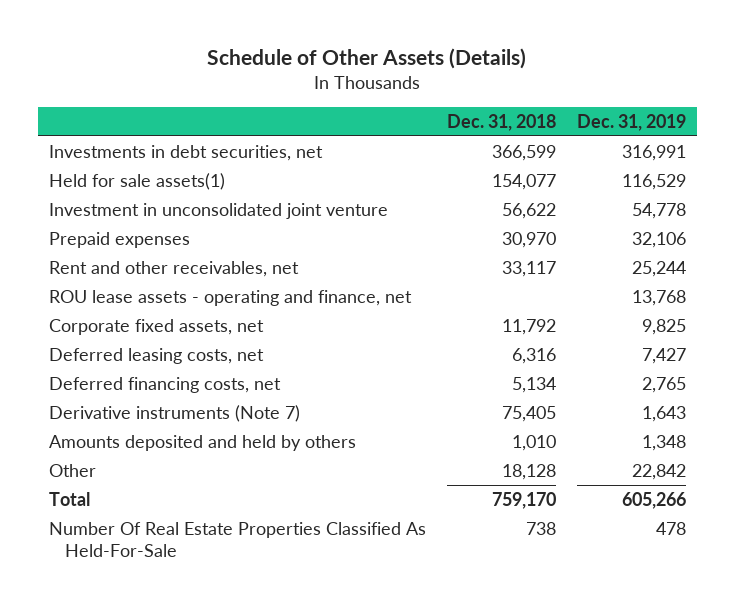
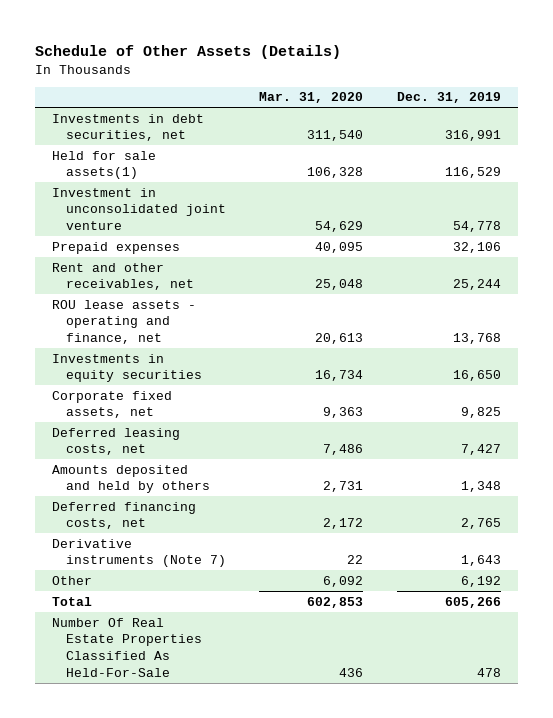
- | Dec. 31, 2018 | Dec. 31, 2019
+ | Mar. 31, 2020 | Dec. 31, 2019
+ Investments in equity securities | 16,734 | 16,650
moved up: Amounts deposited and held by others | 2,731 | 1,348
- Other | 18,128 | 22,842
+ Other | 6,092 | 6,192

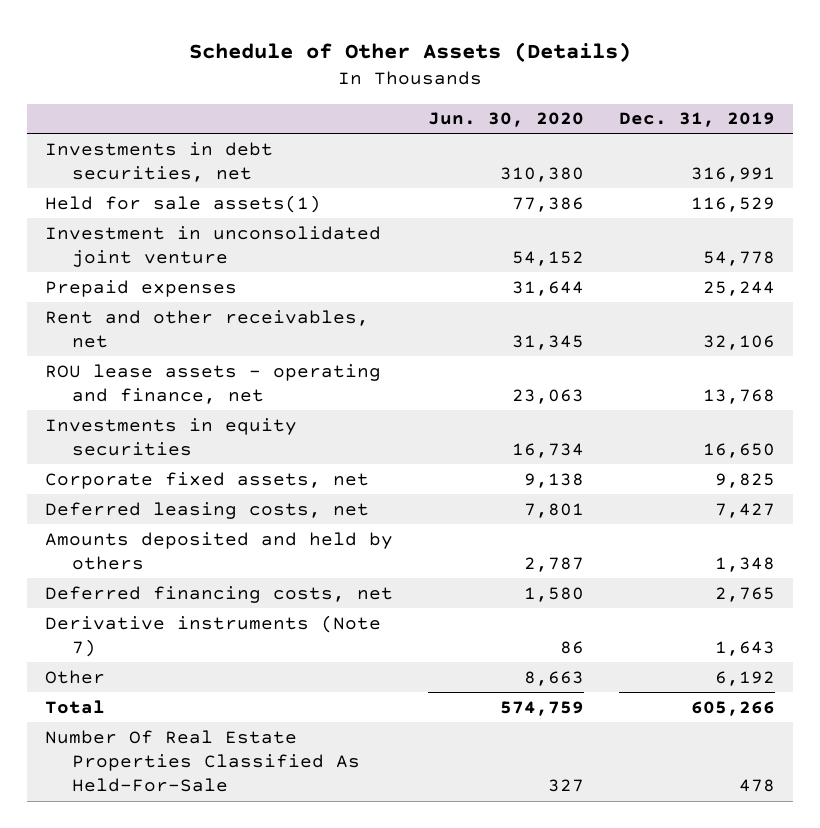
- | Mar. 31, 2020 | Dec. 31, 2019
+ | Jun. 30, 2020 | Dec. 31, 2019
- Prepaid expenses | 40,095 | 32,106
- Rent and other receivables, net | 25,048 | 25,244
+ Prepaid expenses | 31,644 | 25,244
+ Rent and other receivables, net | 31,345 | 32,106

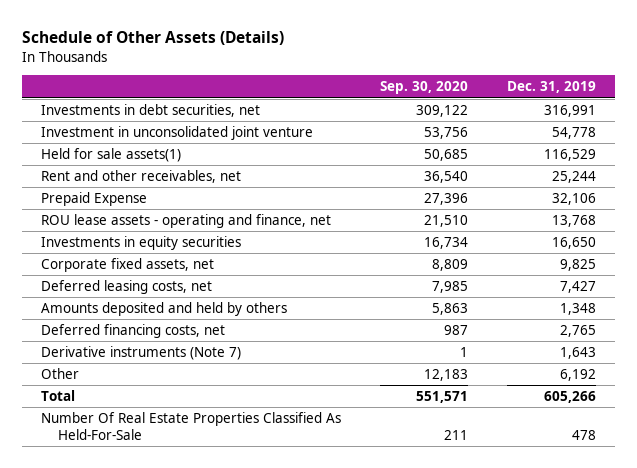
- | Jun. 30, 2020 | Dec. 31, 2019
+ | Sep. 30, 2020 | Dec. 31, 2019
- Prepaid expenses | 31,644 | 25,244
- Rent and other receivables, net | 31,345 | 32,106
moved down: Held for sale assets(1) | 50,685 | 116,529
+ Rent and other receivables, net | 36,540 | 25,244
+ Prepaid Expense | 27,396 | 32,106

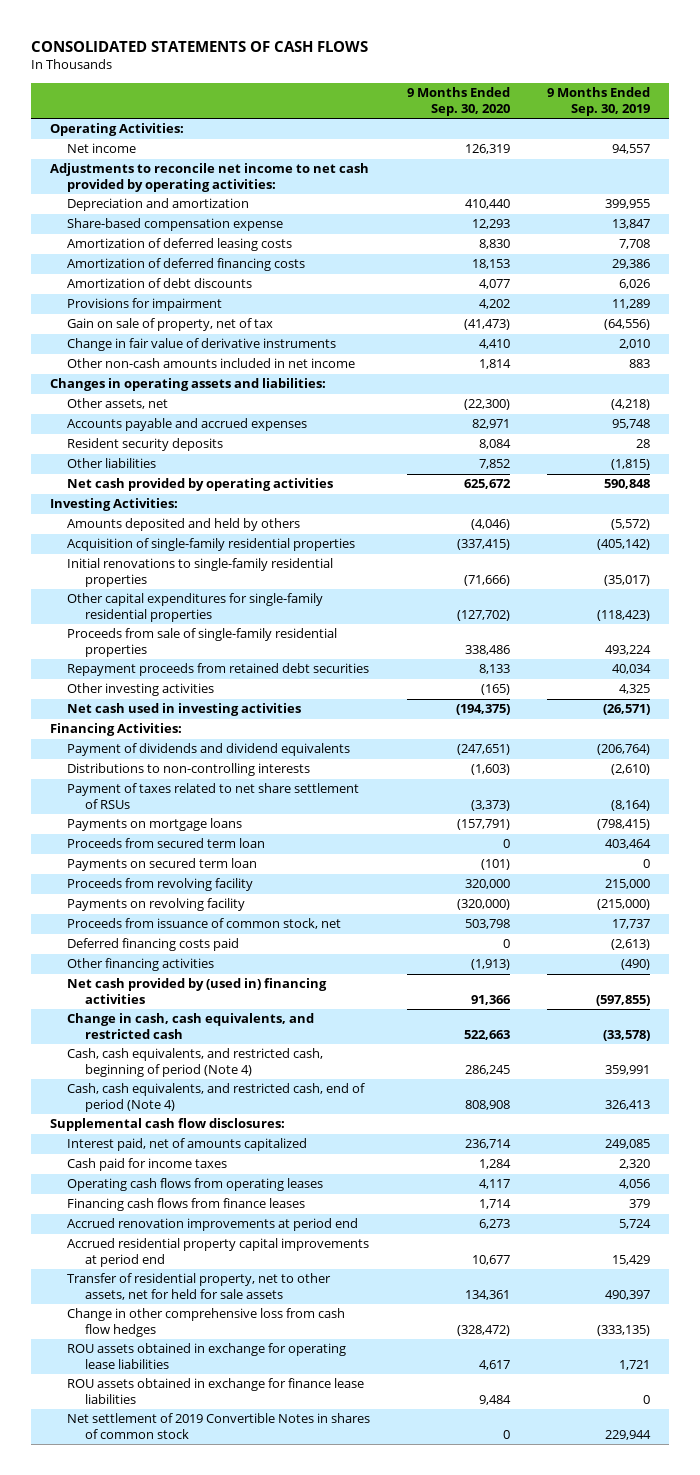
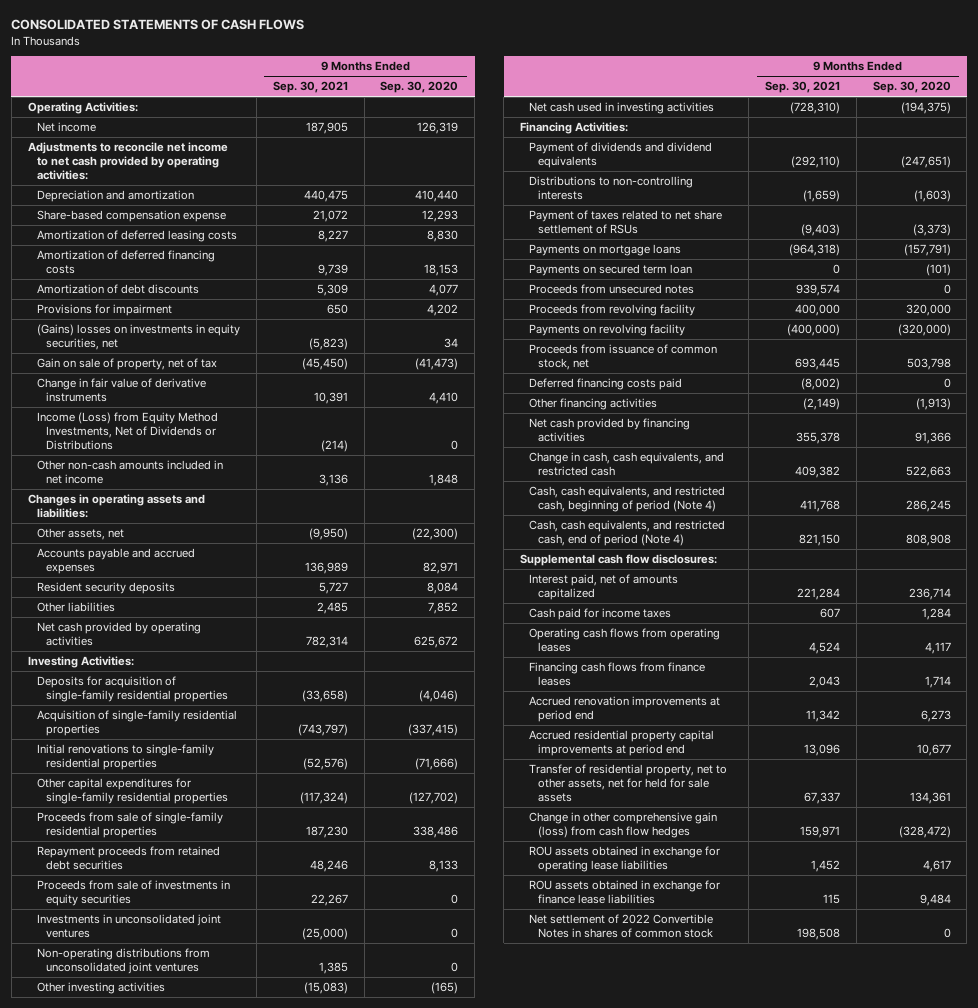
- | 9 Months Ended Sep. 30, 2020 | 9 Months Ended Sep. 30, 2019
+ | 9 Months Ended Sep. 30, 2021 | 9 Months Ended Sep. 30, 2020
+ (Gains) losses on investments in equity securities, net | (5,823) | 34
- Other non-cash amounts included in net income | 1,814 | 883
+ Income (Loss) from Equity Method Investments, Net of Dividends or Distributions | (214) | 0
+ Other non-cash amounts included in net income | 3,136 | 1,848
- Amounts deposited and held by others | (4,046) | (5,572)
+ Deposits for acquisition of single-family residential properties | (33,658) | (4,046)
+ Proceeds from sale of investments in equity securities | 22,267 | 0
+ Investments in unconsolidated joint ventures | (25,000) | 0
+ Non-operating distributions from unconsolidated joint ventures | 1,385 | 0
- Proceeds from secured term loan | 0 | 403,464
+ Proceeds from unsecured notes | 939,574 | 0
- Net cash provided by (used in) financing activities | 91,366 | (597,855)
+ Net cash provided by financing activities | 355,378 | 91,366
- Change in other comprehensive loss from cash flow hedges | (328,472) | (333,135)
+ Change in other comprehensive gain (loss) from cash flow hedges | 159,971 | (328,472)
- Net settlement of 2019 Convertible Notes in shares of common stock | 0 | 229,944
+ Net settlement of 2022 Convertible Notes in shares of common stock | 198,508 | 0

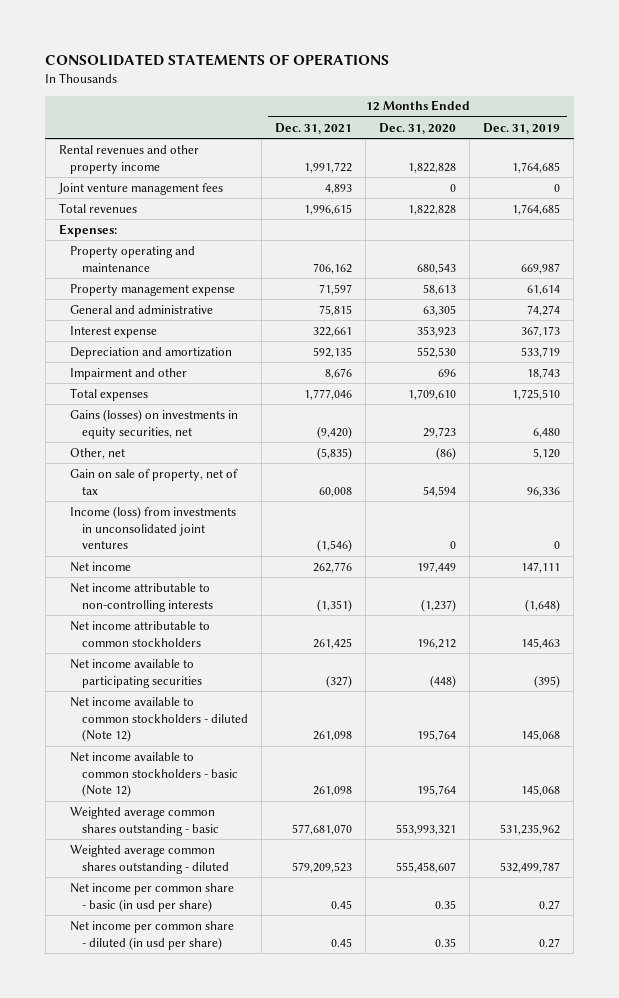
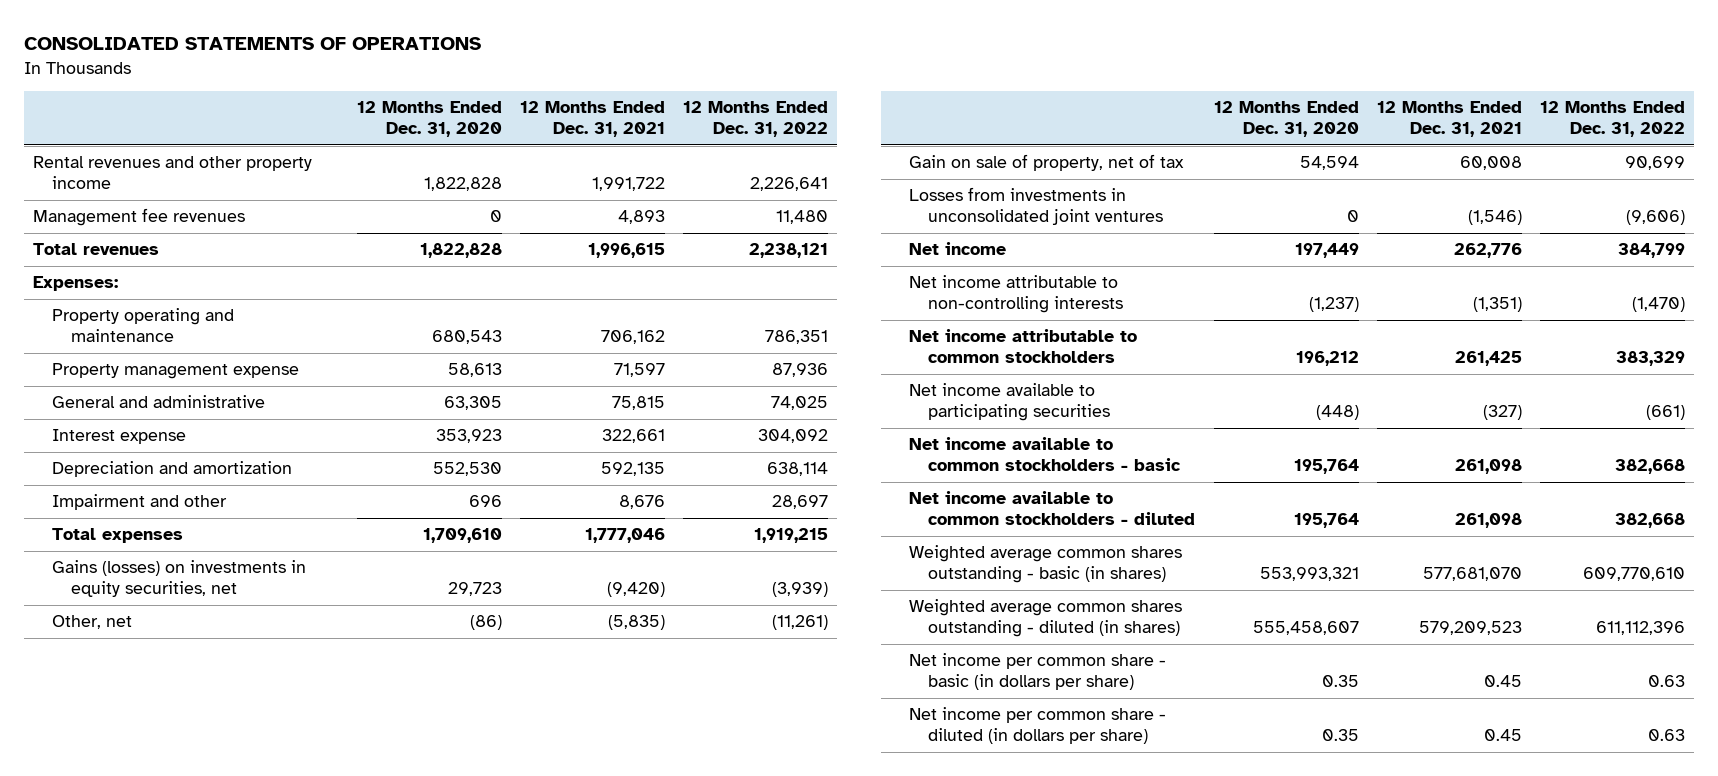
- | 12 Months Ended Dec. 31, 2021 | 12 Months Ended Dec. 31, 2020 | 12 Months Ended Dec. 31, 2019
+ | 12 Months Ended Dec. 31, 2020 | 12 Months Ended Dec. 31, 2021 | 12 Months Ended Dec. 31, 2022
- Joint venture management fees | 4,893 | 0 | 0
+ Management fee revenues | 0 | 4,893 | 11,480
- Income (loss) from investments in unconsolidated joint ventures | (1,546) | 0 | 0
+ Losses from investments in unconsolidated joint ventures | 0 | (1,546) | (9,606)
- Net income available to common stockholders - diluted (Note 12) | 261,098 | 195,764 | 145,068
- Net income available to common stockholders - basic (Note 12) | 261,098 | 195,764 | 145,068
- Weighted average common shares outstanding - basic | 577,681,070 | 553,993,321 | 531,235,962
- Weighted average common shares outstanding - diluted | 579,209,523 | 555,458,607 | 532,499,787
- Net income per common share - basic (in usd per share) | 0.45 | 0.35 | 0.27
- Net income per common share - diluted (in usd per share) | 0.45 | 0.35 | 0.27
+ Net income available to common stockholders - basic | 195,764 | 261,098 | 382,668
+ Net income available to common stockholders - diluted | 195,764 | 261,098 | 382,668
+ Weighted average common shares outstanding - basic (in shares) | 553,993,321 | 577,681,070 | 609,770,610
+ Weighted average common shares outstanding - diluted (in shares) | 555,458,607 | 579,209,523 | 611,112,396
+ Net income per common share - basic (in dollars per share) | 0.35 | 0.45 | 0.63
+ Net income per common share - diluted (in dollars per share) | 0.35 | 0.45 | 0.63

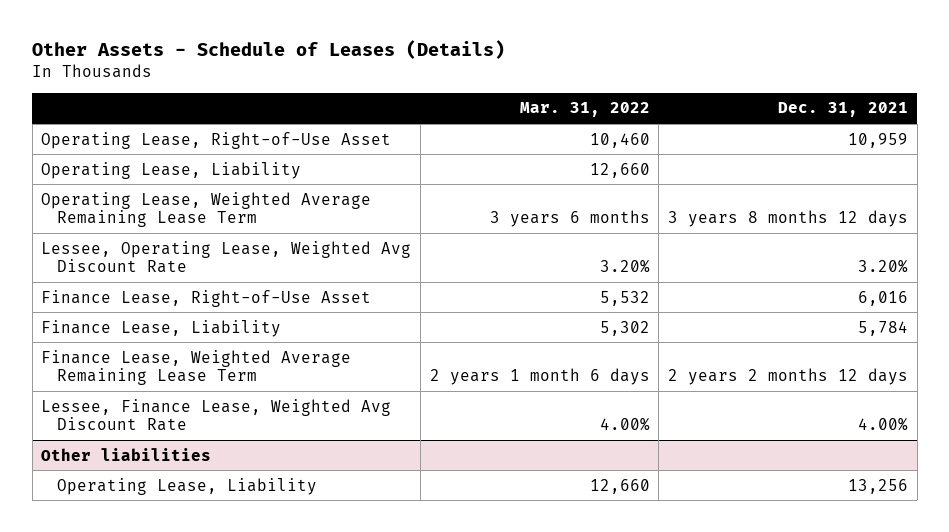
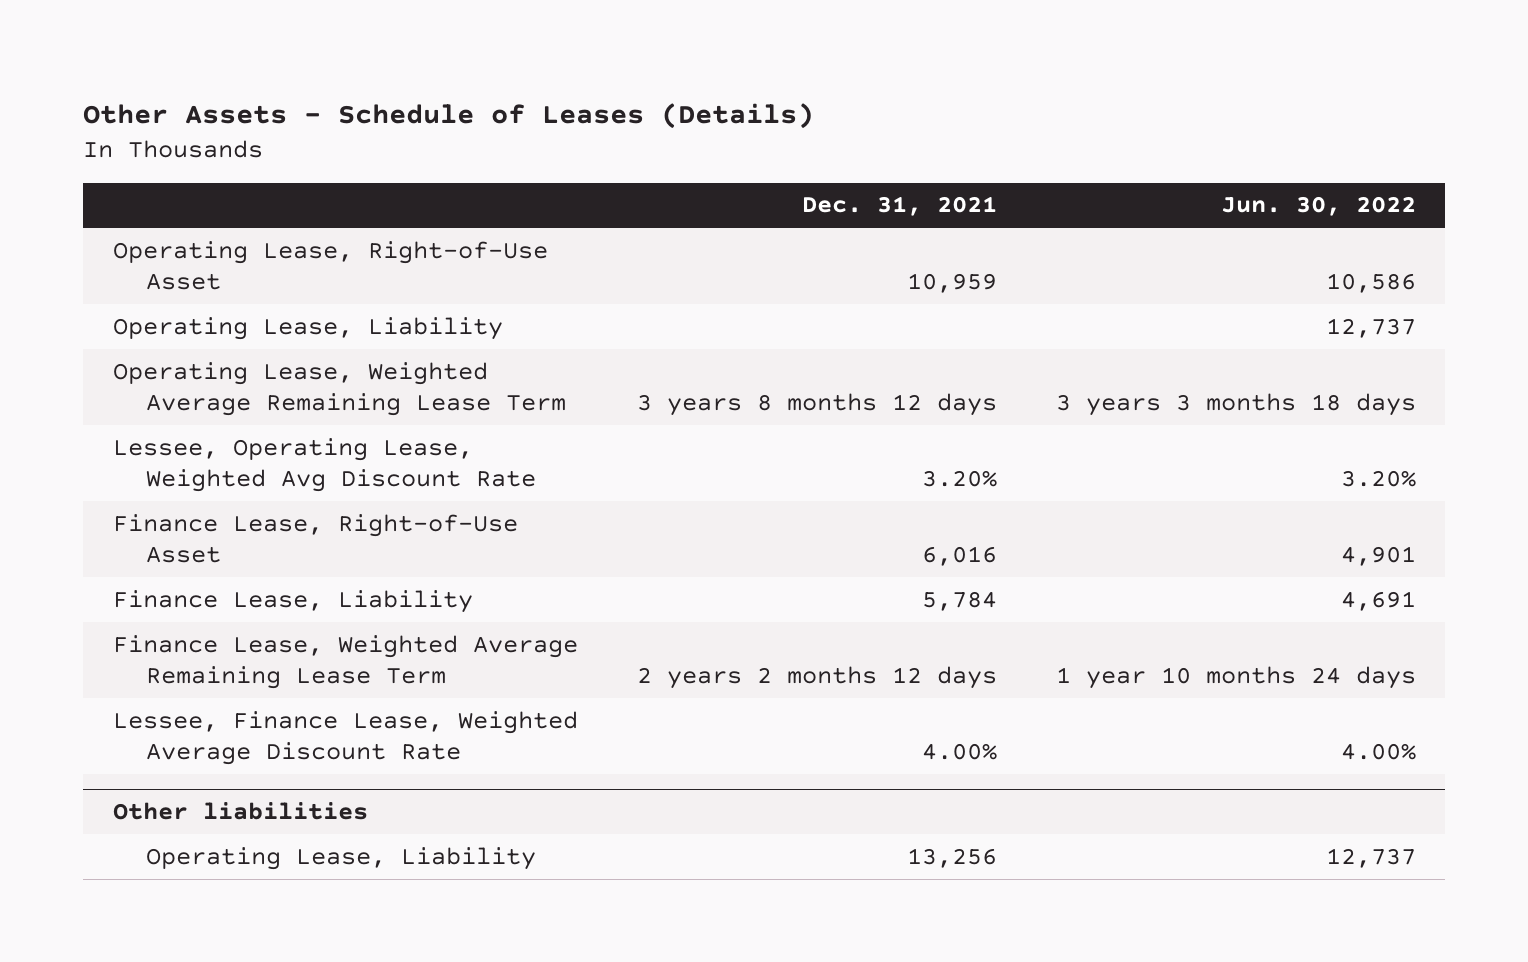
- | Mar. 31, 2022 | Dec. 31, 2021
+ | Dec. 31, 2021 | Jun. 30, 2022
- Lessee, Finance Lease, Weighted Avg Discount Rate | 4.00% | 4.00%
+ Lessee, Finance Lease, Weighted Average Discount Rate | 4.00% | 4.00%

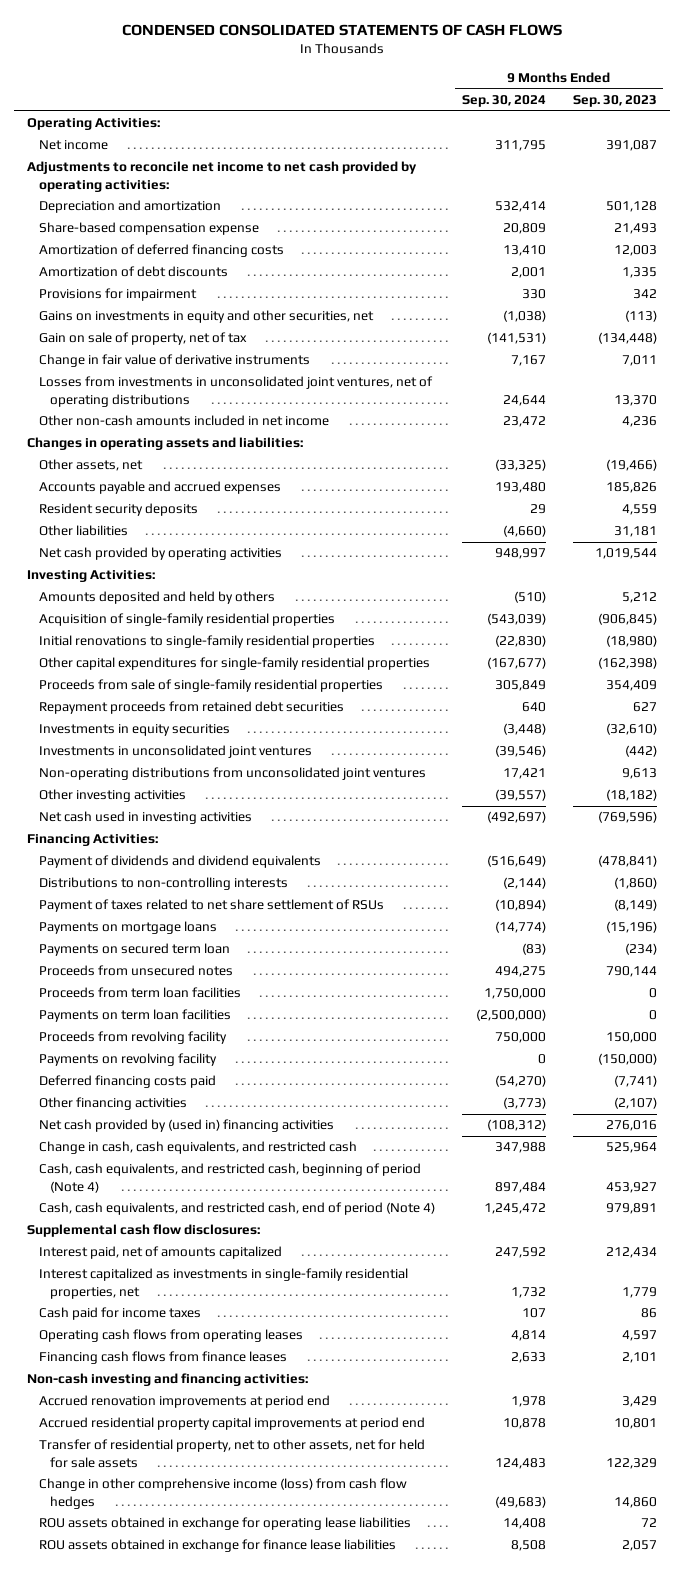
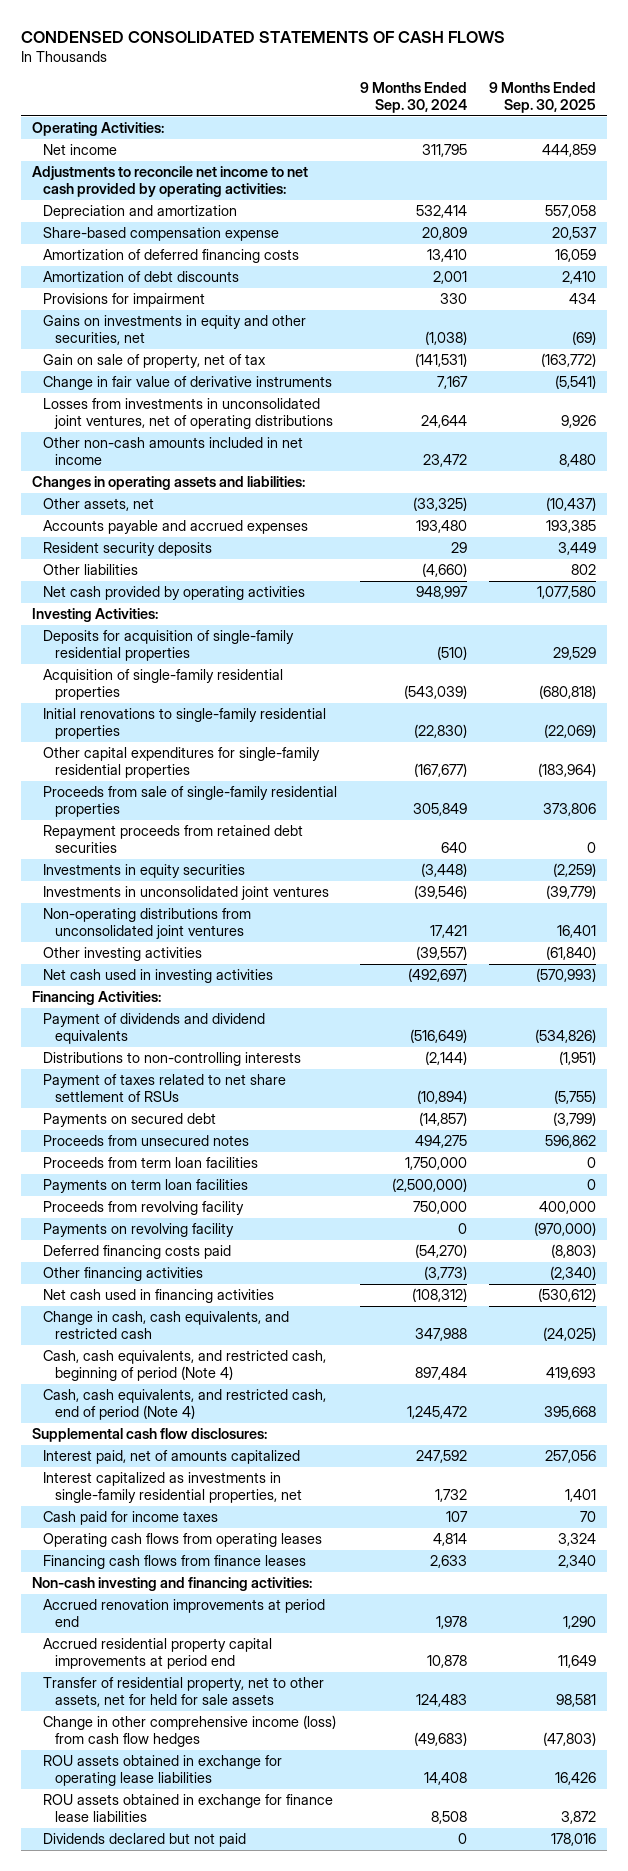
- | 9 Months Ended Sep. 30, 2024 | 9 Months Ended Sep. 30, 2023
+ | 9 Months Ended Sep. 30, 2024 | 9 Months Ended Sep. 30, 2025
- Amounts deposited and held by others | (510) | 5,212
+ Deposits for acquisition of single-family residential properties | (510) | 29,529
- Payments on mortgage loans | (14,774) | (15,196)
- Payments on secured term loan | (83) | (234)
+ Payments on secured debt | (14,857) | (3,799)
- Net cash provided by (used in) financing activities | (108,312) | 276,016
+ Net cash used in financing activities | (108,312) | (530,612)
+ Dividends declared but not paid | 0 | 178,016

